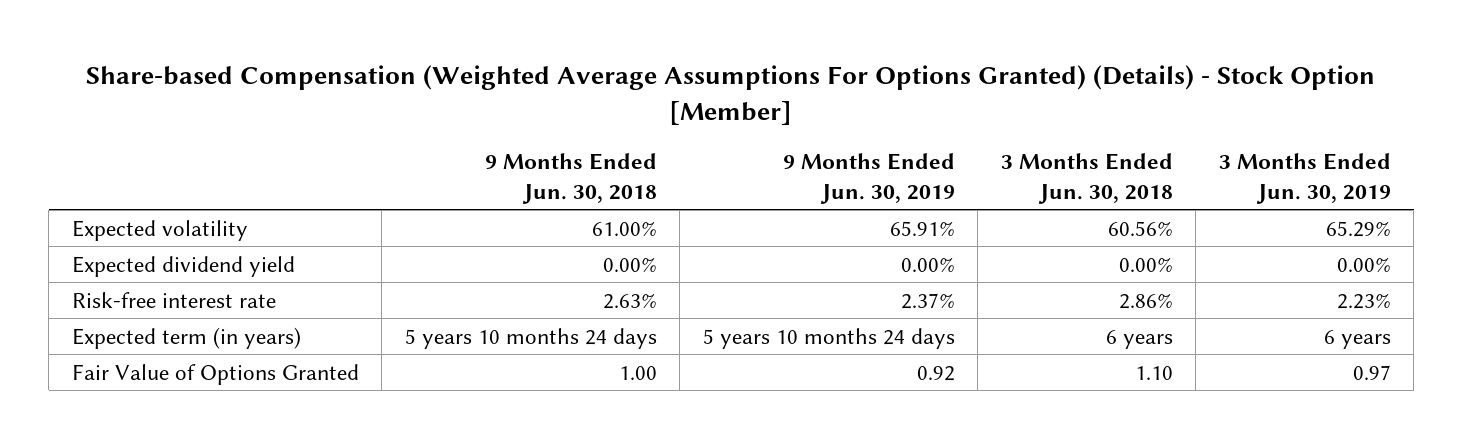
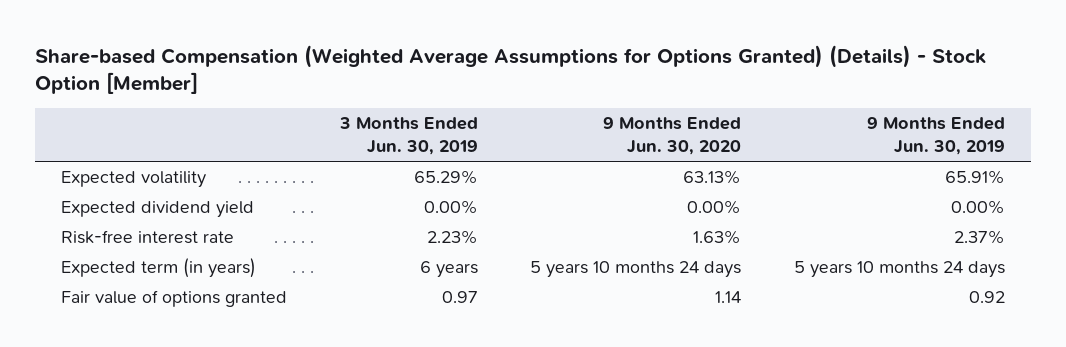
- Share-based Compensation (Weighted Average Assumptions For Options Granted) (Details) - Stock Option [Member]
+ Share-based Compensation (Weighted Average Assumptions for Options Granted) (Details) - Stock Option [Member]
- | 9 Months Ended Jun. 30, 2018 | 9 Months Ended Jun. 30, 2019 | 3 Months Ended Jun. 30, 2018 | 3 Months Ended Jun. 30, 2019
+ | 3 Months Ended Jun. 30, 2019 | 9 Months Ended Jun. 30, 2020 | 9 Months Ended Jun. 30, 2019
- Fair Value of Options Granted | 1.00 | 0.92 | 1.10 | 0.97
+ Fair value of options granted | 0.97 | 1.14 | 0.92

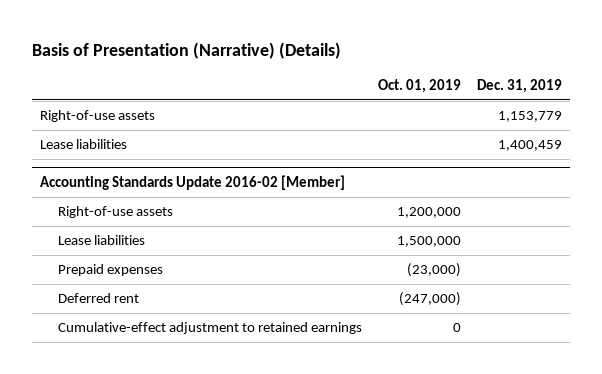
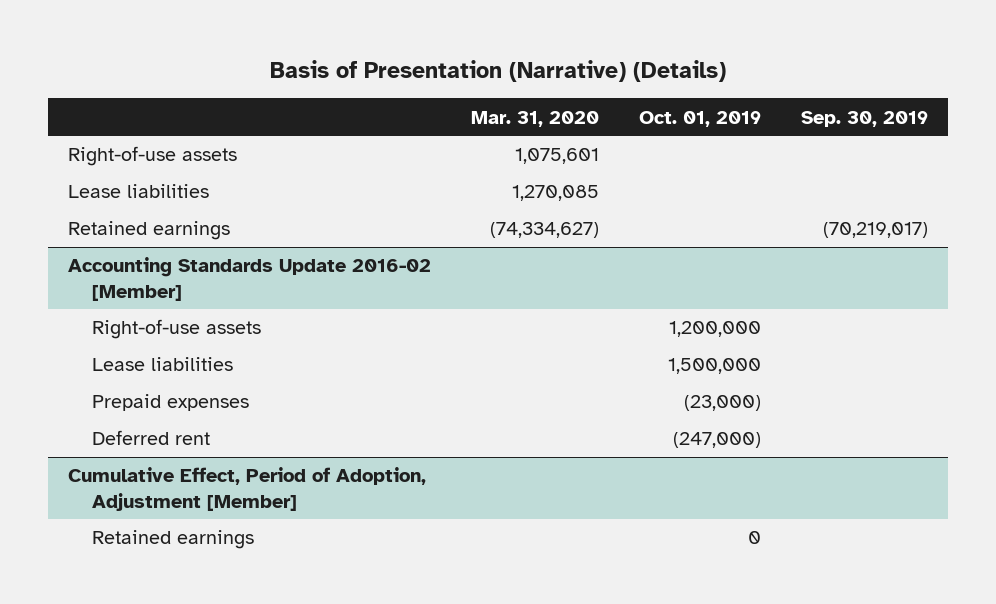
- | Oct. 01, 2019 | Dec. 31, 2019
+ | Mar. 31, 2020 | Oct. 01, 2019 | Sep. 30, 2019
+ Retained earnings | (74,334,627) | | (70,219,017)
@ Accounting Standards Update 2016-02 [Member]
- Cumulative-effect adjustment to retained earnings | 0 |
+ Cumulative Effect, Period of Adoption, Adjustment [Member]
+ Retained earnings | | 0 |

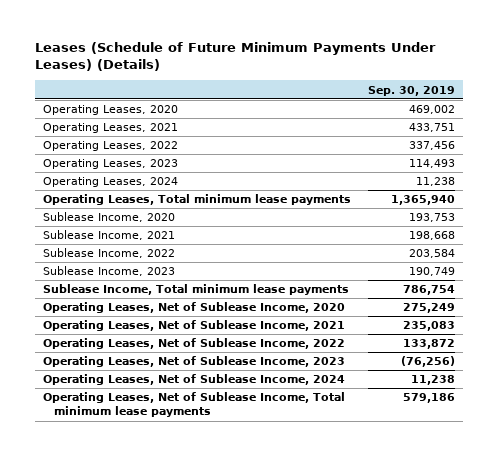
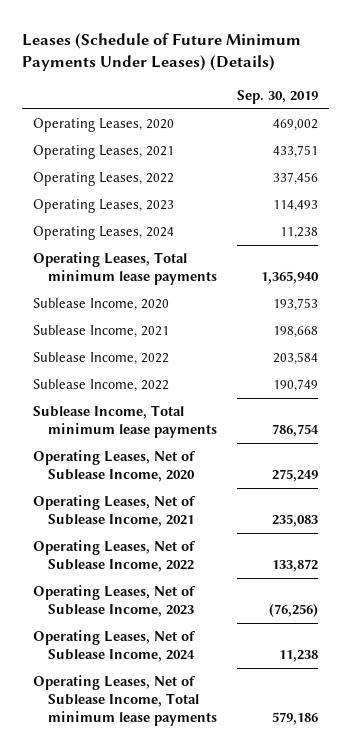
- Sublease Income, 2023 | 190,749
+ Sublease Income, 2022 | 190,749

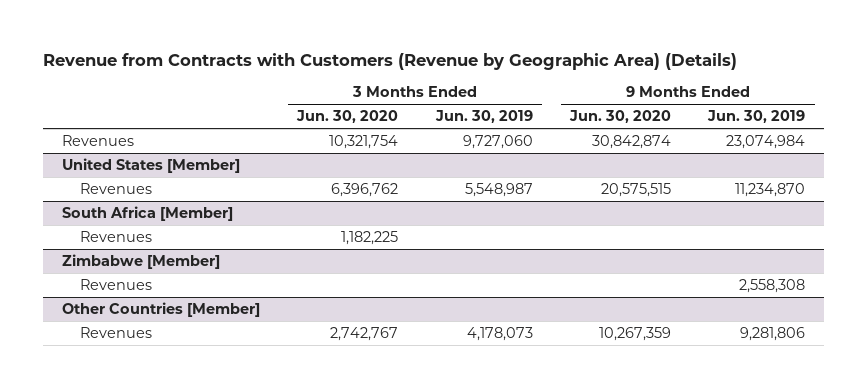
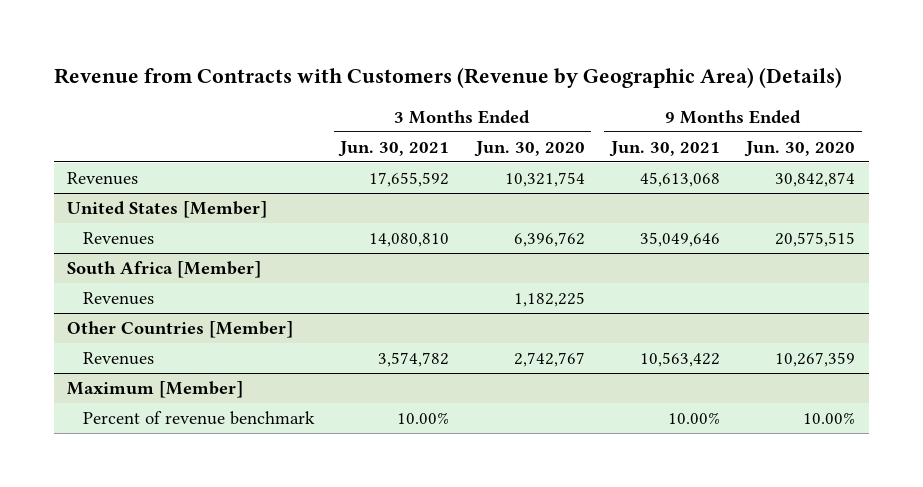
- | 3 Months Ended Jun. 30, 2020 | 3 Months Ended Jun. 30, 2019 | 9 Months Ended Jun. 30, 2020 | 9 Months Ended Jun. 30, 2019
+ | 3 Months Ended Jun. 30, 2021 | 3 Months Ended Jun. 30, 2020 | 9 Months Ended Jun. 30, 2021 | 9 Months Ended Jun. 30, 2020
- Zimbabwe [Member]
- Revenues | | | | 2,558,308
+ Maximum [Member]
+ Percent of revenue benchmark | 10.00% | | 10.00% | 10.00%

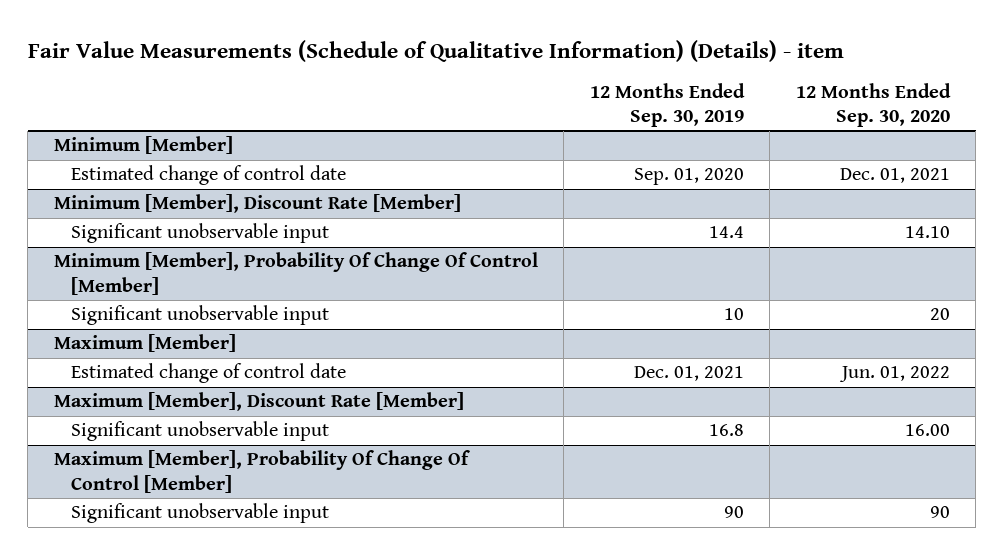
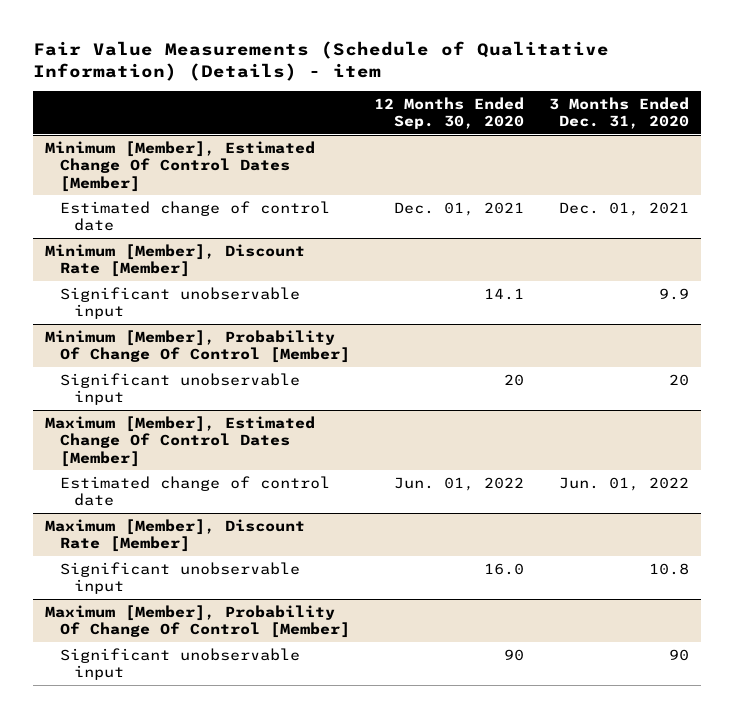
- | 12 Months Ended Sep. 30, 2019 | 12 Months Ended Sep. 30, 2020
+ | 12 Months Ended Sep. 30, 2020 | 3 Months Ended Dec. 31, 2020
- Minimum [Member]
+ Minimum [Member], Estimated Change Of Control Dates [Member]
@ Minimum [Member], Discount Rate [Member]
- Significant unobservable input | 14.4 | 14.10
+ Significant unobservable input | 14.1 | 9.9
- Maximum [Member]
+ Maximum [Member], Estimated Change Of Control Dates [Member]
@ Maximum [Member], Discount Rate [Member]
- Significant unobservable input | 16.8 | 16.00
+ Significant unobservable input | 16.0 | 10.8

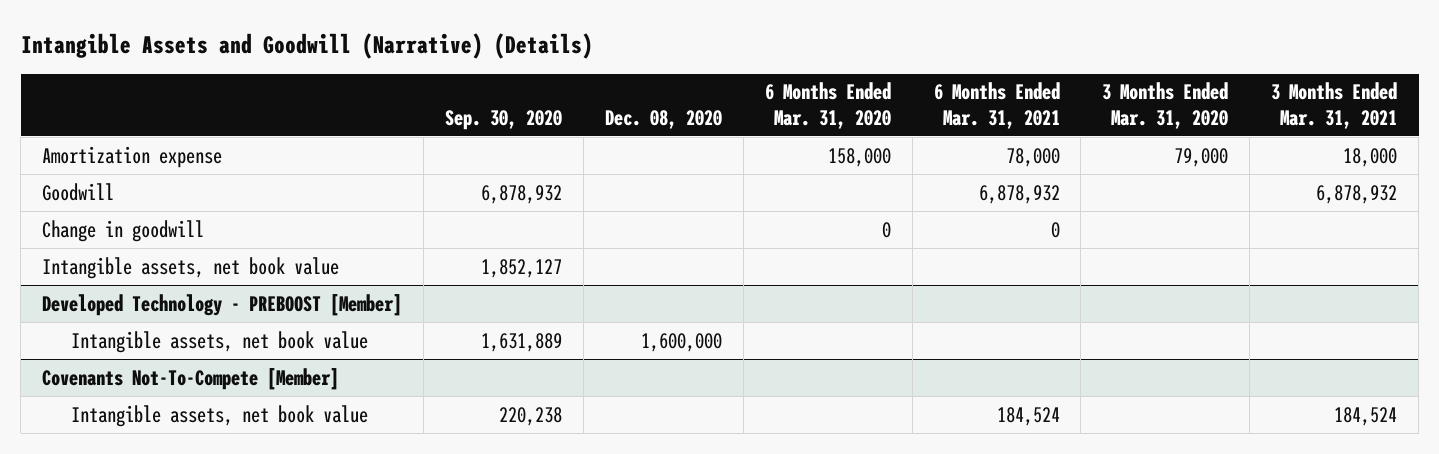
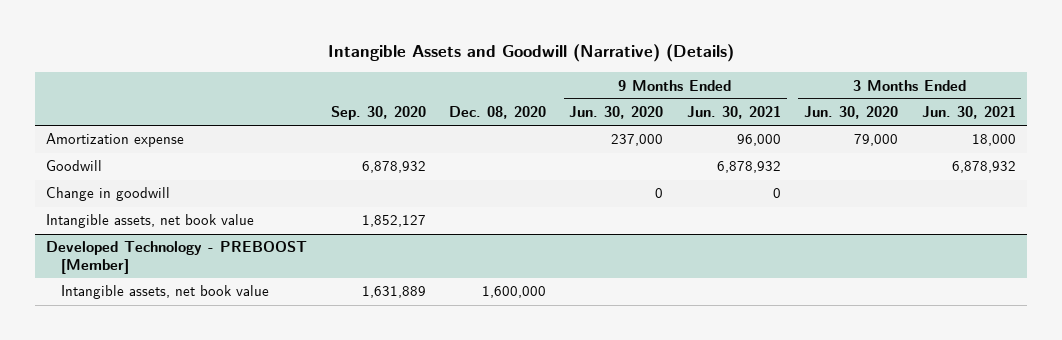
- | Sep. 30, 2020 | Dec. 08, 2020 | 6 Months Ended Mar. 31, 2020 | 6 Months Ended Mar. 31, 2021 | 3 Months Ended Mar. 31, 2020 | 3 Months Ended Mar. 31, 2021
+ | Sep. 30, 2020 | Dec. 08, 2020 | 9 Months Ended Jun. 30, 2020 | 9 Months Ended Jun. 30, 2021 | 3 Months Ended Jun. 30, 2020 | 3 Months Ended Jun. 30, 2021
- Covenants Not-To-Compete [Member]
- Intangible assets, net book value | 220,238 | | | 184,524 | | 184,524

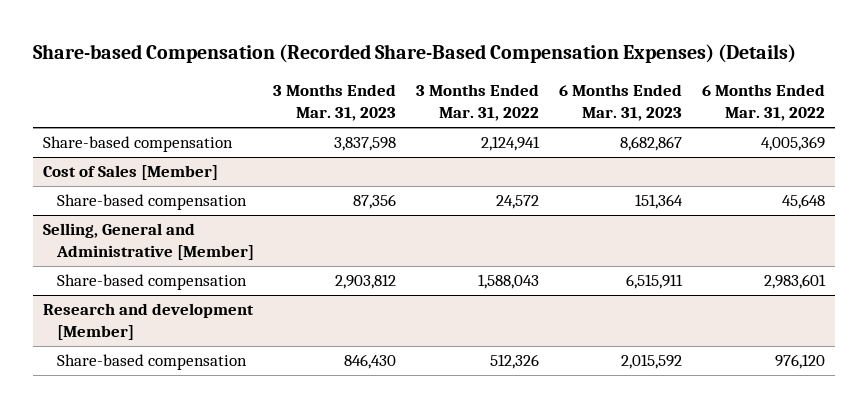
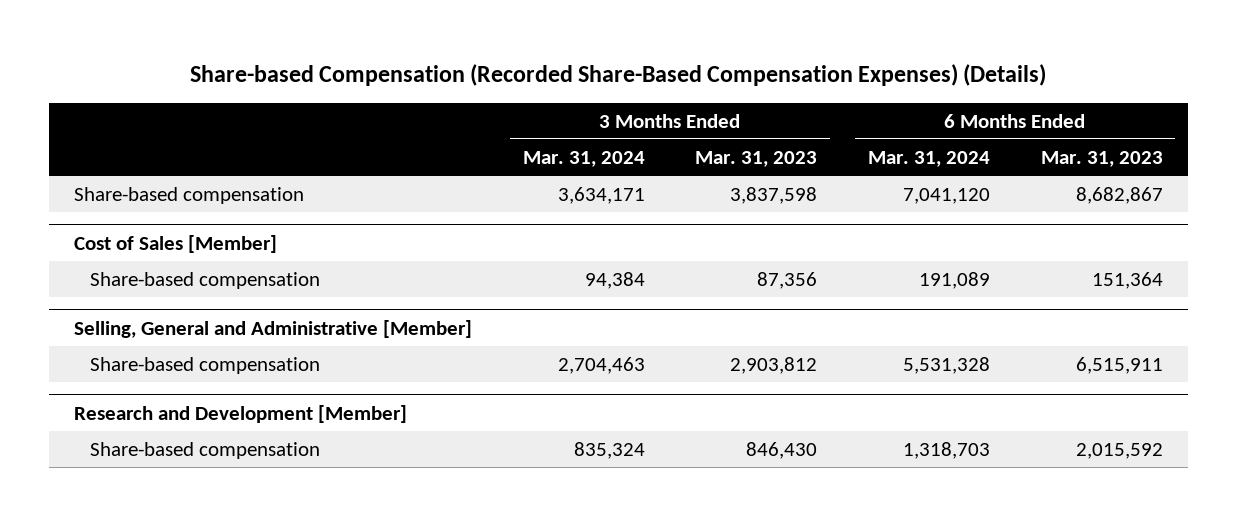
- | 3 Months Ended Mar. 31, 2023 | 3 Months Ended Mar. 31, 2022 | 6 Months Ended Mar. 31, 2023 | 6 Months Ended Mar. 31, 2022
+ | 3 Months Ended Mar. 31, 2024 | 3 Months Ended Mar. 31, 2023 | 6 Months Ended Mar. 31, 2024 | 6 Months Ended Mar. 31, 2023
- Research and development [Member]
+ Research and Development [Member]

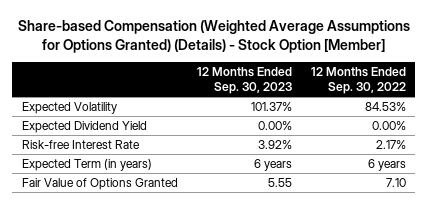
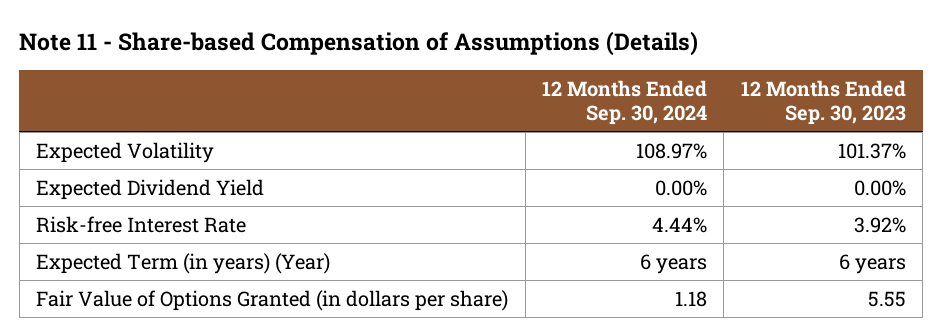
- Share-based Compensation (Weighted Average Assumptions for Options Granted) (Details) - Stock Option [Member]
+ Note 11 - Share-based Compensation of Assumptions (Details)
- | 12 Months Ended Sep. 30, 2023 | 12 Months Ended Sep. 30, 2022
+ | 12 Months Ended Sep. 30, 2024 | 12 Months Ended Sep. 30, 2023
- Expected Term (in years) | 6 years | 6 years
- Fair Value of Options Granted | 5.55 | 7.10
+ Expected Term (in years) (Year) | 6 years | 6 years
+ Fair Value of Options Granted (in dollars per share) | 1.18 | 5.55

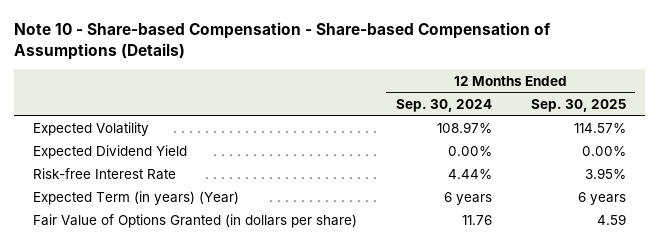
- Note 11 - Share-based Compensation of Assumptions (Details)
+ Note 10 - Share-based Compensation - Share-based Compensation of Assumptions (Details)
- | 12 Months Ended Sep. 30, 2024 | 12 Months Ended Sep. 30, 2023
+ | 12 Months Ended Sep. 30, 2024 | 12 Months Ended Sep. 30, 2025
- Fair Value of Options Granted (in dollars per share) | 1.18 | 5.55
+ Fair Value of Options Granted (in dollars per share) | 11.76 | 4.59

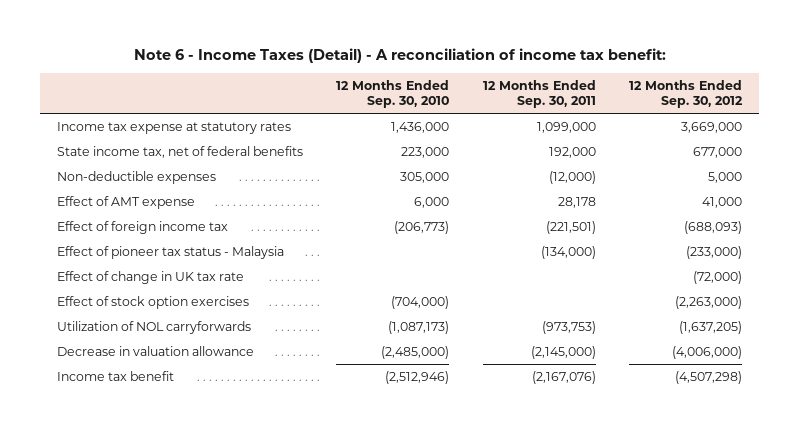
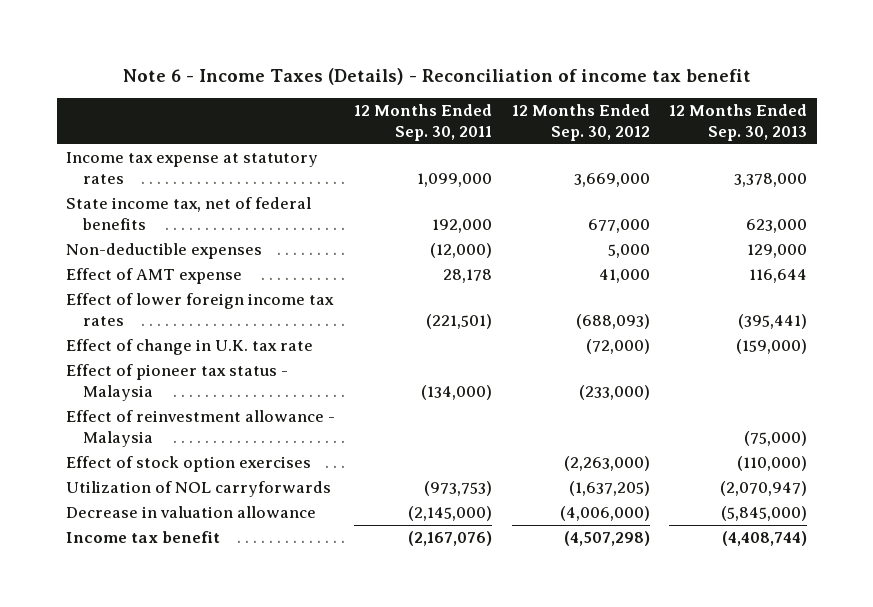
- Note 6 - Income Taxes (Detail) - A reconciliation of income tax benefit:
+ Note 6 - Income Taxes (Details) - Reconciliation of income tax benefit
- | 12 Months Ended Sep. 30, 2010 | 12 Months Ended Sep. 30, 2011 | 12 Months Ended Sep. 30, 2012
+ | 12 Months Ended Sep. 30, 2011 | 12 Months Ended Sep. 30, 2012 | 12 Months Ended Sep. 30, 2013
- Effect of foreign income tax | (206,773) | (221,501) | (688,093)
+ Effect of lower foreign income tax rates | (221,501) | (688,093) | (395,441)
+ Effect of change in U.K. tax rate | | (72,000) | (159,000)
- Effect of change in UK tax rate | | | (72,000)
+ Effect of reinvestment allowance - Malaysia | | | (75,000)

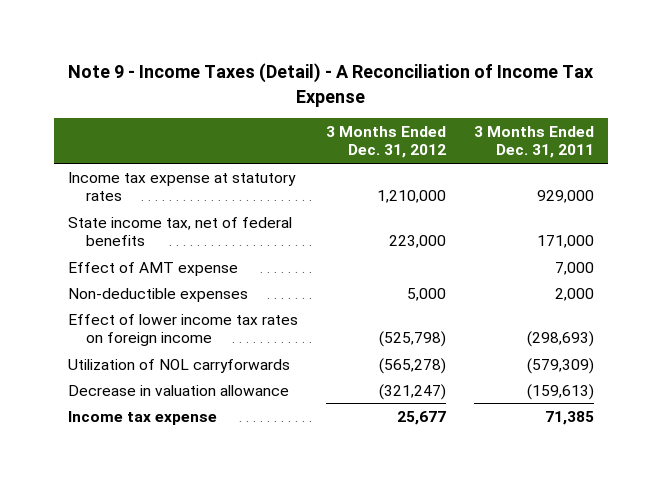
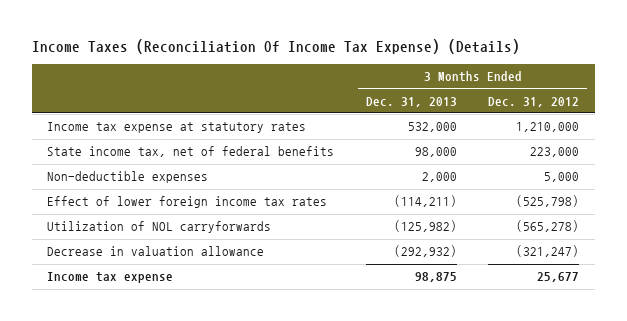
- Note 9 - Income Taxes (Detail) - A Reconciliation of Income Tax Expense
+ Income Taxes (Reconciliation Of Income Tax Expense) (Details)
- | 3 Months Ended Dec. 31, 2012 | 3 Months Ended Dec. 31, 2011
+ | 3 Months Ended Dec. 31, 2013 | 3 Months Ended Dec. 31, 2012
- Effect of AMT expense | | 7,000
- Effect of lower income tax rates on foreign income | (525,798) | (298,693)
+ Effect of lower foreign income tax rates | (114,211) | (525,798)

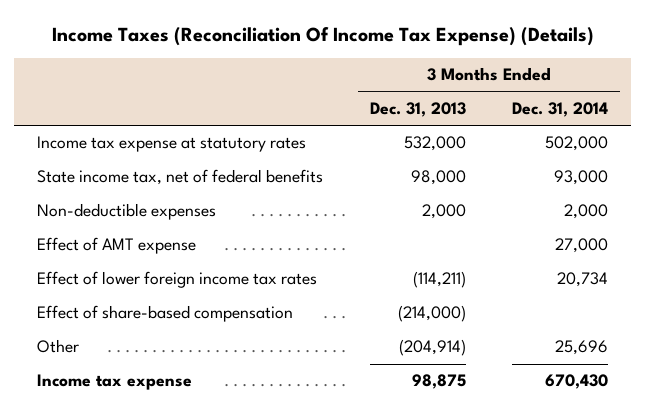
- | 3 Months Ended Dec. 31, 2013 | 3 Months Ended Dec. 31, 2012
+ | 3 Months Ended Dec. 31, 2013 | 3 Months Ended Dec. 31, 2014
+ Effect of AMT expense | | 27,000
- Utilization of NOL carryforwards | (125,982) | (565,278)
- Decrease in valuation allowance | (292,932) | (321,247)
+ Effect of share-based compensation | (214,000) |
+ Other | (204,914) | 25,696

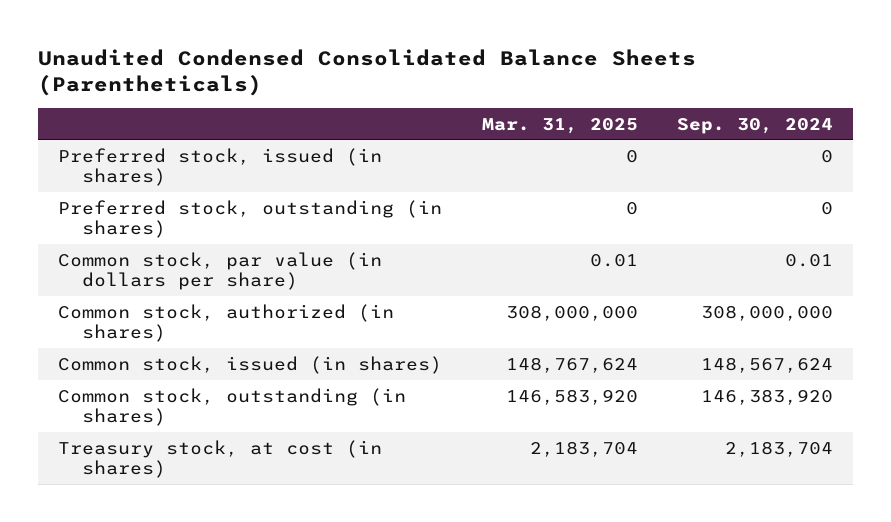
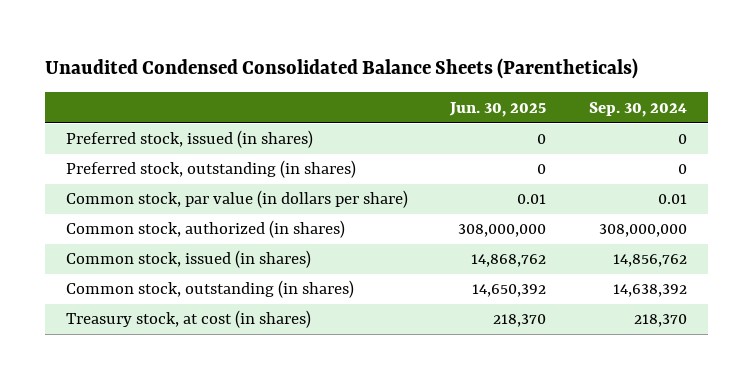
- | Mar. 31, 2025 | Sep. 30, 2024
+ | Jun. 30, 2025 | Sep. 30, 2024
- Common stock, issued (in shares) | 148,767,624 | 148,567,624
- Common stock, outstanding (in shares) | 146,583,920 | 146,383,920
- Treasury stock, at cost (in shares) | 2,183,704 | 2,183,704
+ Common stock, issued (in shares) | 14,868,762 | 14,856,762
+ Common stock, outstanding (in shares) | 14,650,392 | 14,638,392
+ Treasury stock, at cost (in shares) | 218,370 | 218,370

